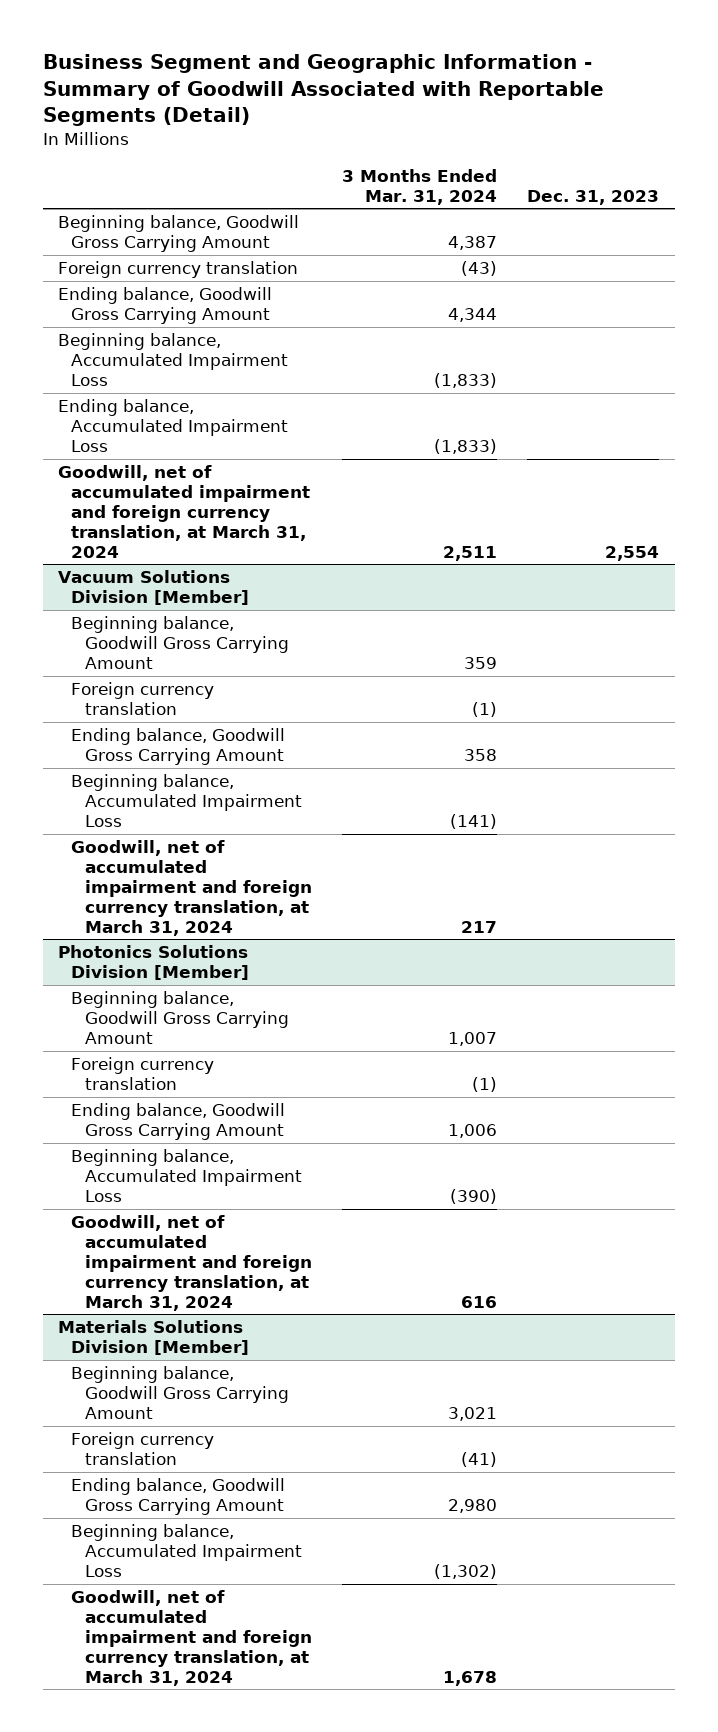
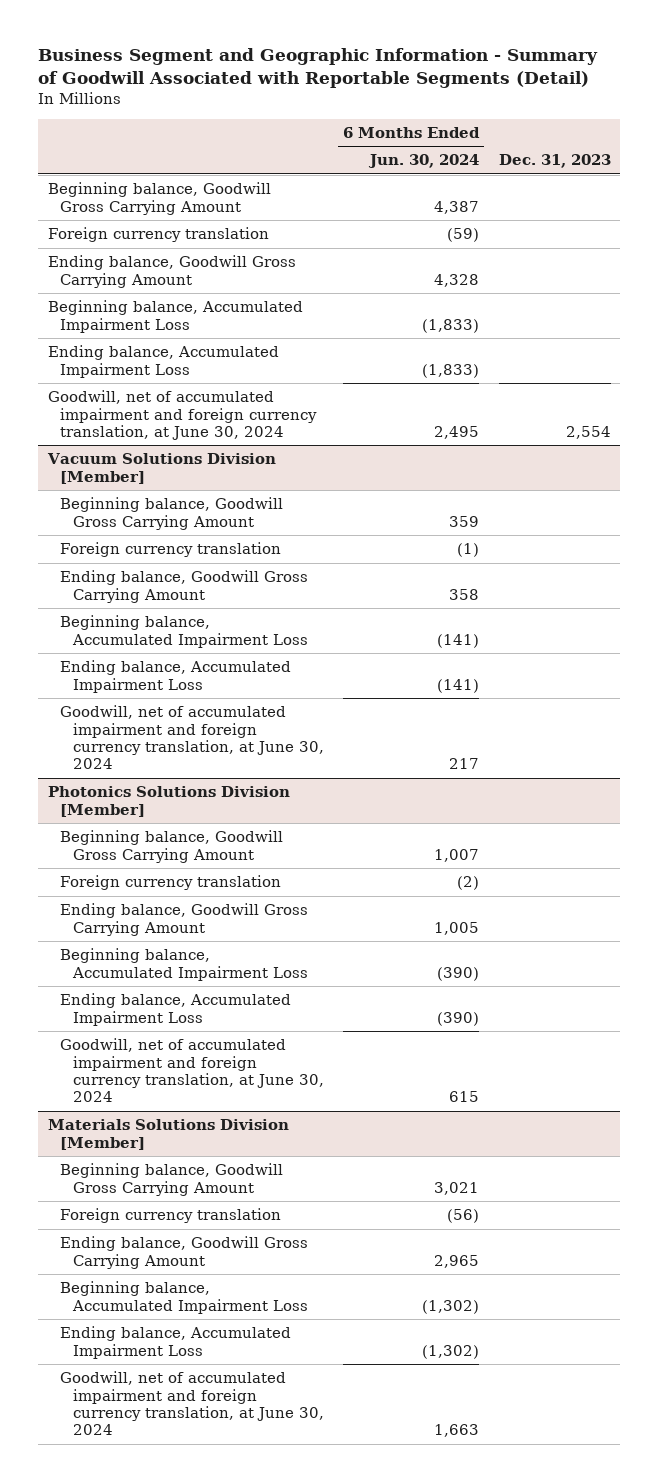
- | 3 Months Ended Mar. 31, 2024 | Dec. 31, 2023
+ | 6 Months Ended Jun. 30, 2024 | Dec. 31, 2023
- Goodwill, net of accumulated impairment and foreign currency translation, at March 31, 2024 | 2,511 | 2,554
+ Goodwill, net of accumulated impairment and foreign currency translation, at June 30, 2024 | 2,495 | 2,554
@ Vacuum Solutions Division [Member]
- Goodwill, net of accumulated impairment and foreign currency translation, at March 31, 2024 | 217 |
+ Ending balance, Accumulated Impairment Loss | (141) |
+ Goodwill, net of accumulated impairment and foreign currency translation, at June 30, 2024 | 217 |
@ Photonics Solutions Division [Member]
- Goodwill, net of accumulated impairment and foreign currency translation, at March 31, 2024 | 616 |
+ Ending balance, Accumulated Impairment Loss | (390) |
+ Goodwill, net of accumulated impairment and foreign currency translation, at June 30, 2024 | 615 |
@ Materials Solutions Division [Member]
- Goodwill, net of accumulated impairment and foreign currency translation, at March 31, 2024 | 1,678 |
+ Ending balance, Accumulated Impairment Loss | (1,302) |
+ Goodwill, net of accumulated impairment and foreign currency translation, at June 30, 2024 | 1,663 |

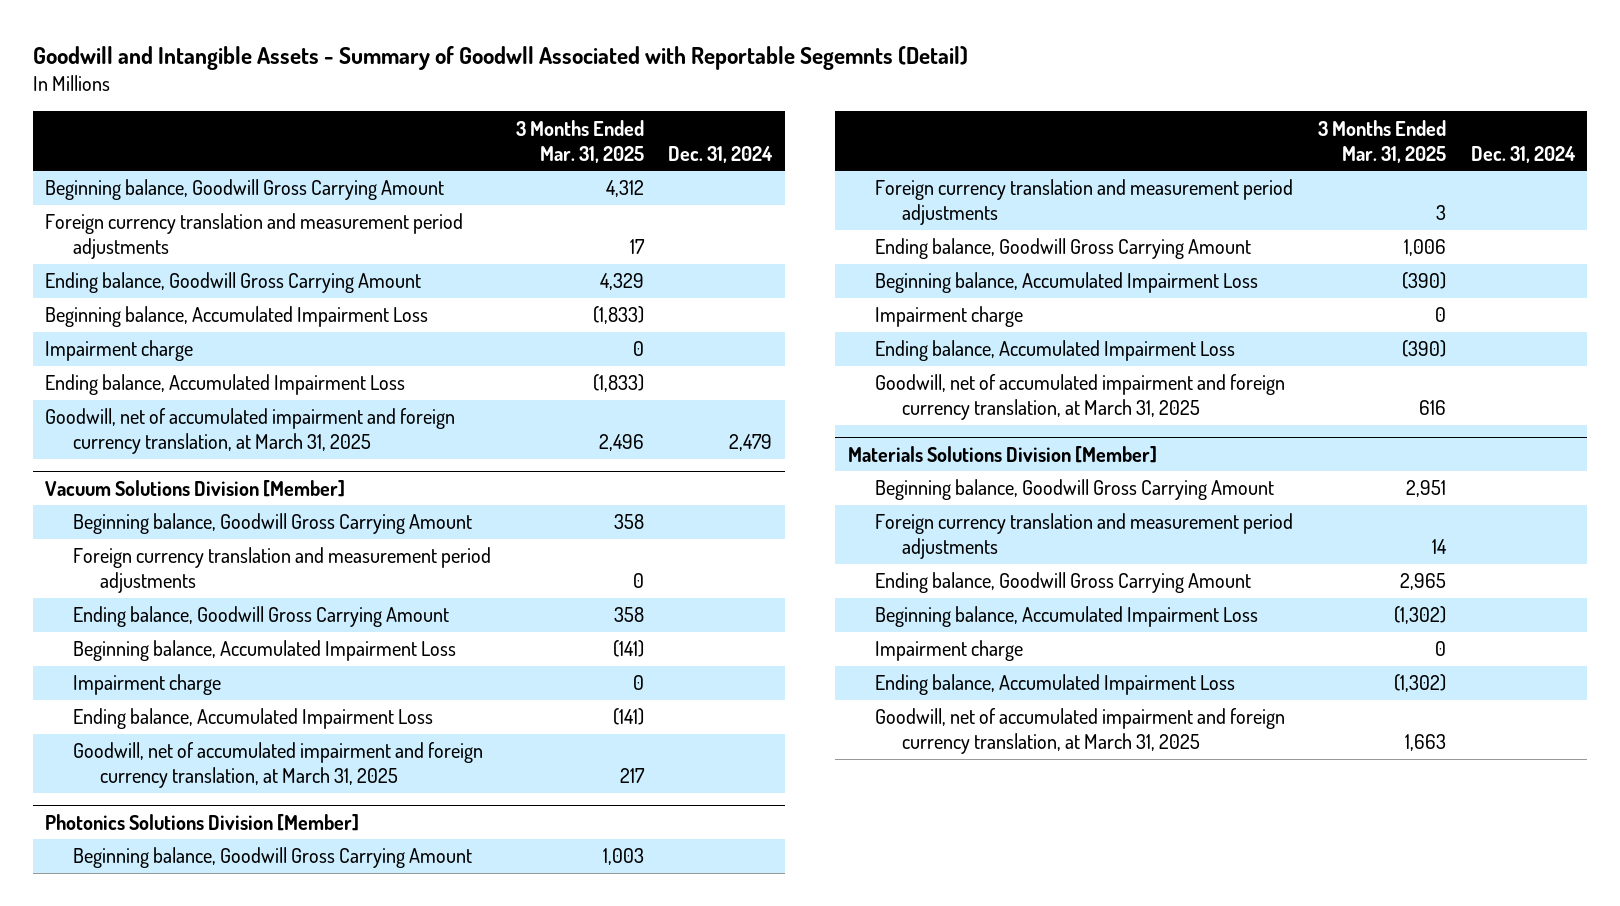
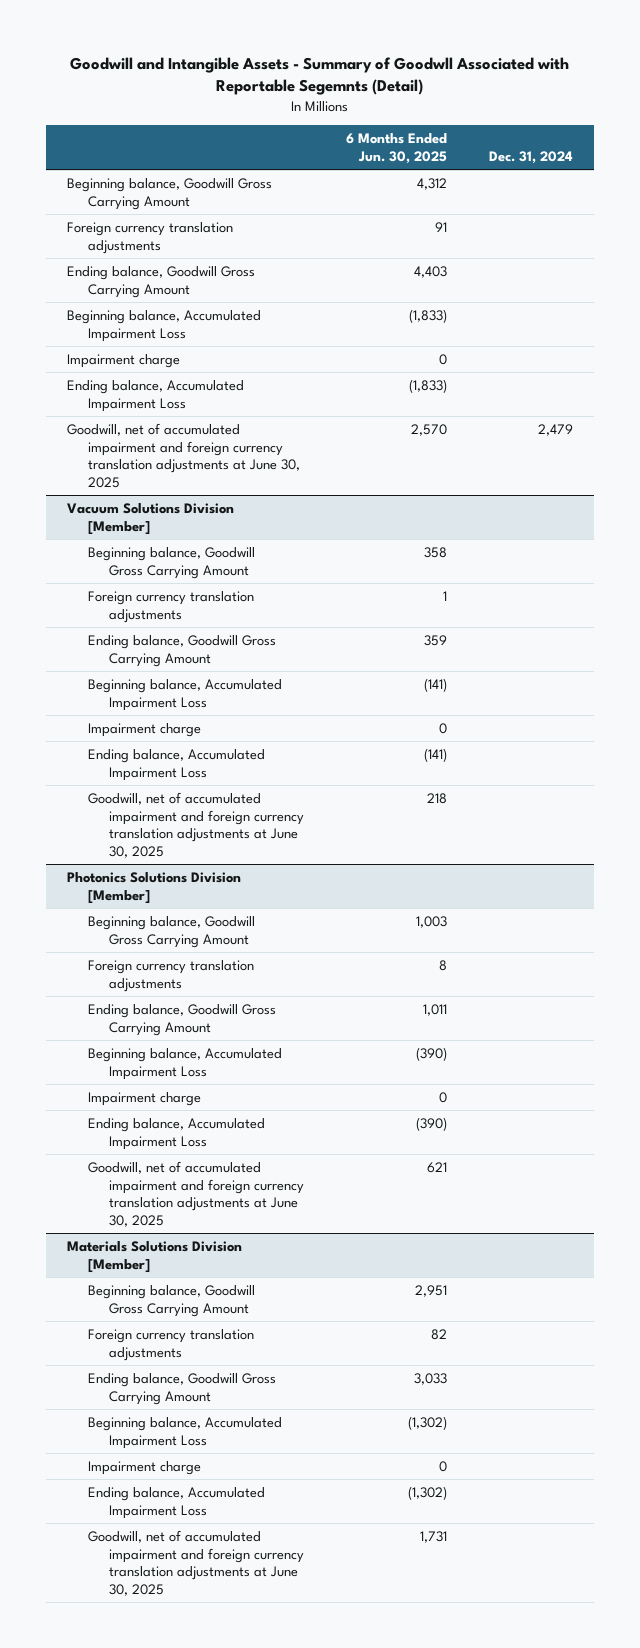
- | 3 Months Ended Mar. 31, 2025 | Dec. 31, 2024
+ | 6 Months Ended Jun. 30, 2025 | Dec. 31, 2024
- Foreign currency translation and measurement period adjustments | 17 |
+ Foreign currency translation adjustments | 91 |
- Goodwill, net of accumulated impairment and foreign currency translation, at March 31, 2025 | 2,496 | 2,479
+ Goodwill, net of accumulated impairment and foreign currency translation adjustments at June 30, 2025 | 2,570 | 2,479
@ Vacuum Solutions Division [Member]
- Foreign currency translation and measurement period adjustments | 0 |
+ Foreign currency translation adjustments | 1 |
- Goodwill, net of accumulated impairment and foreign currency translation, at March 31, 2025 | 217 |
+ Goodwill, net of accumulated impairment and foreign currency translation adjustments at June 30, 2025 | 218 |
@ Photonics Solutions Division [Member]
- Foreign currency translation and measurement period adjustments | 3 |
+ Foreign currency translation adjustments | 8 |
- Goodwill, net of accumulated impairment and foreign currency translation, at March 31, 2025 | 616 |
+ Goodwill, net of accumulated impairment and foreign currency translation adjustments at June 30, 2025 | 621 |
@ Materials Solutions Division [Member]
- Foreign currency translation and measurement period adjustments | 14 |
+ Foreign currency translation adjustments | 82 |
- Goodwill, net of accumulated impairment and foreign currency translation, at March 31, 2025 | 1,663 |
+ Goodwill, net of accumulated impairment and foreign currency translation adjustments at June 30, 2025 | 1,731 |

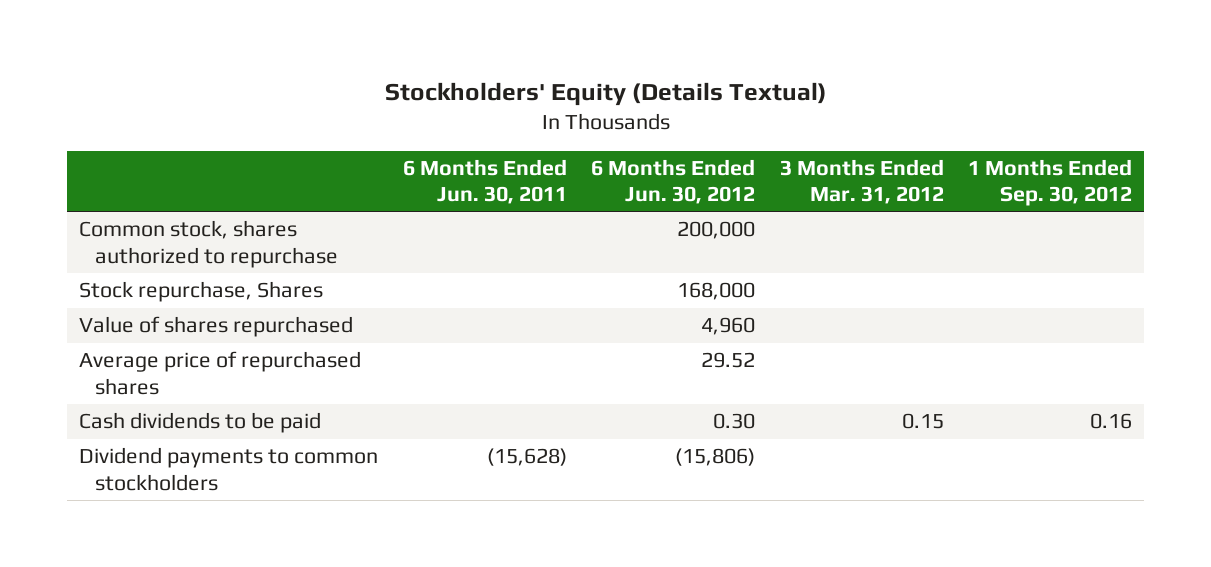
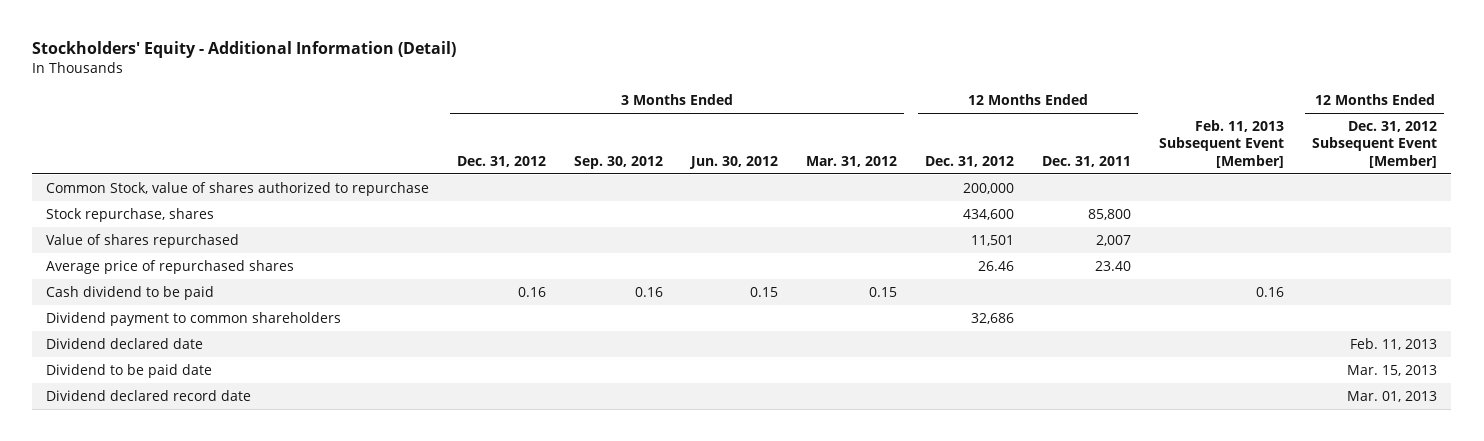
- Stockholders' Equity (Details Textual)
+ Stockholders' Equity - Additional Information (Detail)
- | 6 Months Ended Jun. 30, 2011 | 6 Months Ended Jun. 30, 2012 | 3 Months Ended Mar. 31, 2012 | 1 Months Ended Sep. 30, 2012
+ | 3 Months Ended Dec. 31, 2012 | 3 Months Ended Sep. 30, 2012 | 3 Months Ended Jun. 30, 2012 | 3 Months Ended Mar. 31, 2012 | 12 Months Ended Dec. 31, 2012 | 12 Months Ended Dec. 31, 2011 | Feb. 11, 2013 Subsequent Event [Member] | 12 Months Ended Dec. 31, 2012 Subsequent Event [Member]
- Common stock, shares authorized to repurchase | | 200,000 | |
- Stock repurchase, Shares | | 168,000 | |
+ Common Stock, value of shares authorized to repurchase | | | | | 200,000 | | |
+ Stock repurchase, shares | | | | | 434,600 | 85,800 | |
- Cash dividends to be paid | | 0.30 | 0.15 | 0.16
- Dividend payments to common stockholders | (15,628) | (15,806) | |
+ Cash dividend to be paid | 0.16 | 0.16 | 0.15 | 0.15 | | | 0.16 |
+ Dividend payment to common shareholders | | | | | 32,686 | | |
+ Dividend declared date | | | | | | | | Feb. 11, 2013
+ Dividend to be paid date | | | | | | | | Mar. 15, 2013
+ Dividend declared record date | | | | | | | | Mar. 01, 2013

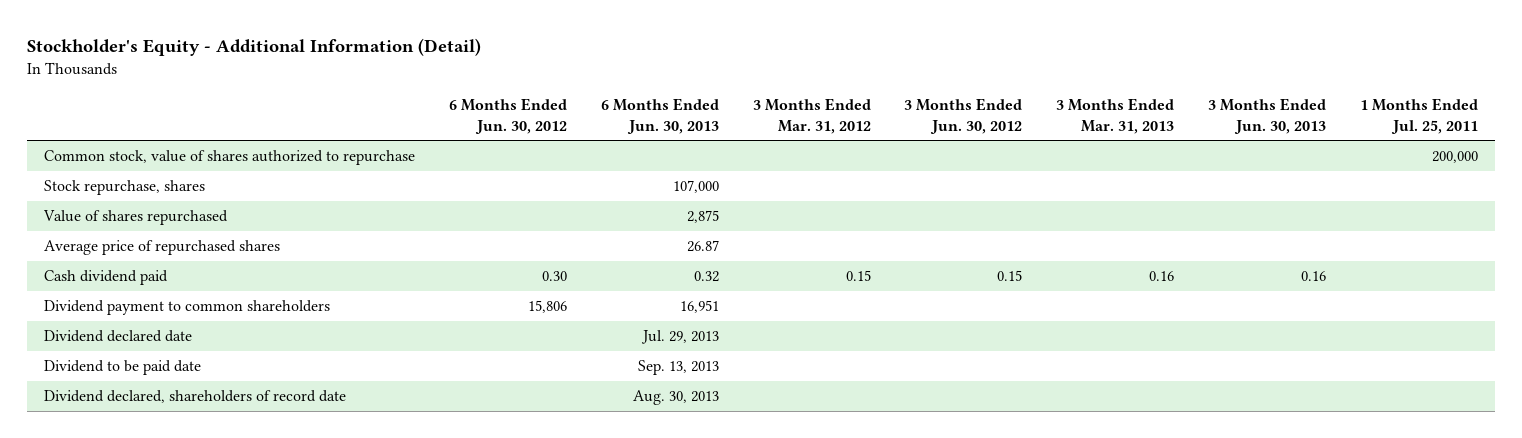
- Stockholders' Equity - Additional Information (Detail)
+ Stockholder's Equity - Additional Information (Detail)
- | 3 Months Ended Dec. 31, 2012 | 3 Months Ended Sep. 30, 2012 | 3 Months Ended Jun. 30, 2012 | 3 Months Ended Mar. 31, 2012 | 12 Months Ended Dec. 31, 2012 | 12 Months Ended Dec. 31, 2011 | Feb. 11, 2013 Subsequent Event [Member] | 12 Months Ended Dec. 31, 2012 Subsequent Event [Member]
+ | 6 Months Ended Jun. 30, 2012 | 6 Months Ended Jun. 30, 2013 | 3 Months Ended Mar. 31, 2012 | 3 Months Ended Jun. 30, 2012 | 3 Months Ended Mar. 31, 2013 | 3 Months Ended Jun. 30, 2013 | 1 Months Ended Jul. 25, 2011
- Common Stock, value of shares authorized to repurchase | | | | | 200,000 | | |
+ Common stock, value of shares authorized to repurchase | | | | | | | 200,000
- Cash dividend to be paid | 0.16 | 0.16 | 0.15 | 0.15 | | | 0.16 |
+ Cash dividend paid | 0.30 | 0.32 | 0.15 | 0.15 | 0.16 | 0.16 |
- Dividend declared record date | | | | | | | | Mar. 01, 2013
+ Dividend declared, shareholders of record date | | Aug. 30, 2013 | | | | |

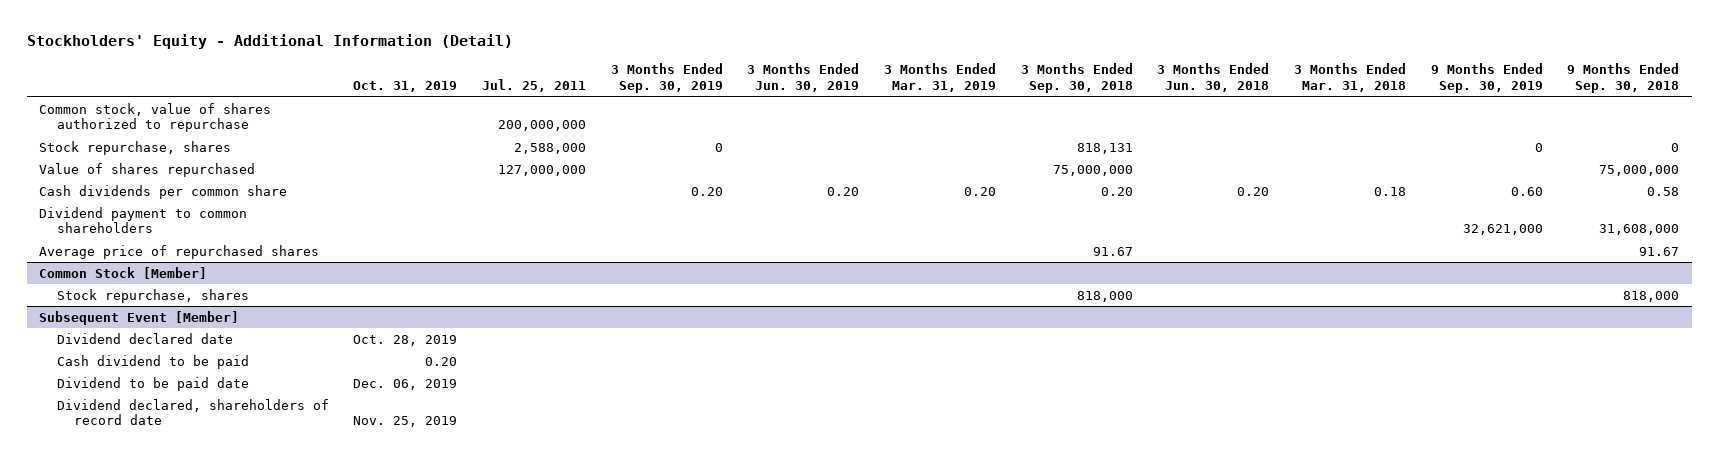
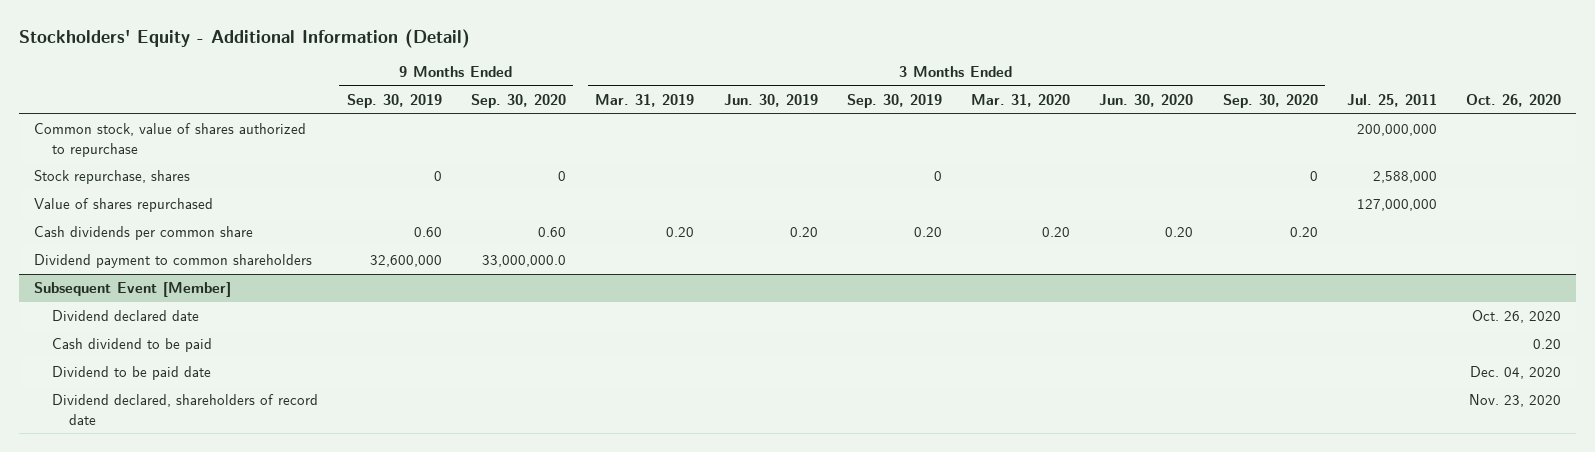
- | Oct. 31, 2019 | Jul. 25, 2011 | 3 Months Ended Sep. 30, 2019 | 3 Months Ended Jun. 30, 2019 | 3 Months Ended Mar. 31, 2019 | 3 Months Ended Sep. 30, 2018 | 3 Months Ended Jun. 30, 2018 | 3 Months Ended Mar. 31, 2018 | 9 Months Ended Sep. 30, 2019 | 9 Months Ended Sep. 30, 2018
+ | 9 Months Ended Sep. 30, 2019 | 9 Months Ended Sep. 30, 2020 | 3 Months Ended Mar. 31, 2019 | 3 Months Ended Jun. 30, 2019 | 3 Months Ended Sep. 30, 2019 | 3 Months Ended Mar. 31, 2020 | 3 Months Ended Jun. 30, 2020 | 3 Months Ended Sep. 30, 2020 | Jul. 25, 2011 | Oct. 26, 2020
- Dividend payment to common shareholders | | | | | | | | | 32,621,000 | 31,608,000
- Average price of repurchased shares | | | | | | 91.67 | | | | 91.67
- Common Stock [Member]
- Stock repurchase, shares | | | | | | 818,000 | | | | 818,000
+ Dividend payment to common shareholders | 32,600,000 | 33,000,000.0 | | | | | | | |

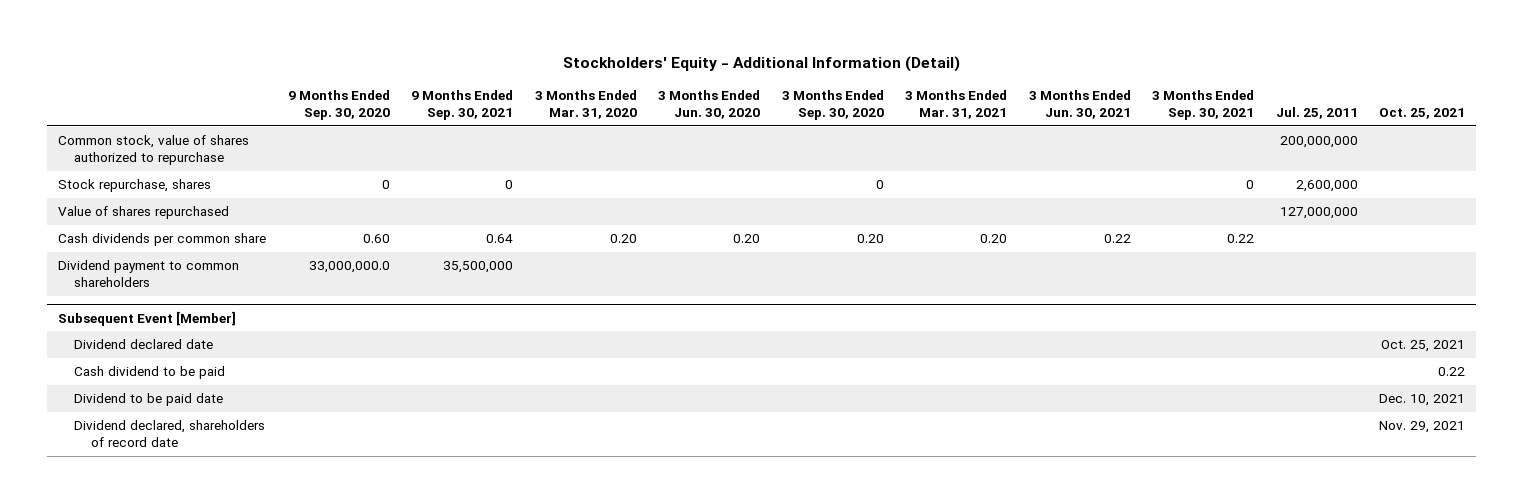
- | 9 Months Ended Sep. 30, 2019 | 9 Months Ended Sep. 30, 2020 | 3 Months Ended Mar. 31, 2019 | 3 Months Ended Jun. 30, 2019 | 3 Months Ended Sep. 30, 2019 | 3 Months Ended Mar. 31, 2020 | 3 Months Ended Jun. 30, 2020 | 3 Months Ended Sep. 30, 2020 | Jul. 25, 2011 | Oct. 26, 2020
+ | 9 Months Ended Sep. 30, 2020 | 9 Months Ended Sep. 30, 2021 | 3 Months Ended Mar. 31, 2020 | 3 Months Ended Jun. 30, 2020 | 3 Months Ended Sep. 30, 2020 | 3 Months Ended Mar. 31, 2021 | 3 Months Ended Jun. 30, 2021 | 3 Months Ended Sep. 30, 2021 | Jul. 25, 2011 | Oct. 25, 2021
- Stock repurchase, shares | 0 | 0 | | | 0 | | | 0 | 2,588,000 |
+ Stock repurchase, shares | 0 | 0 | | | 0 | | | 0 | 2,600,000 |

